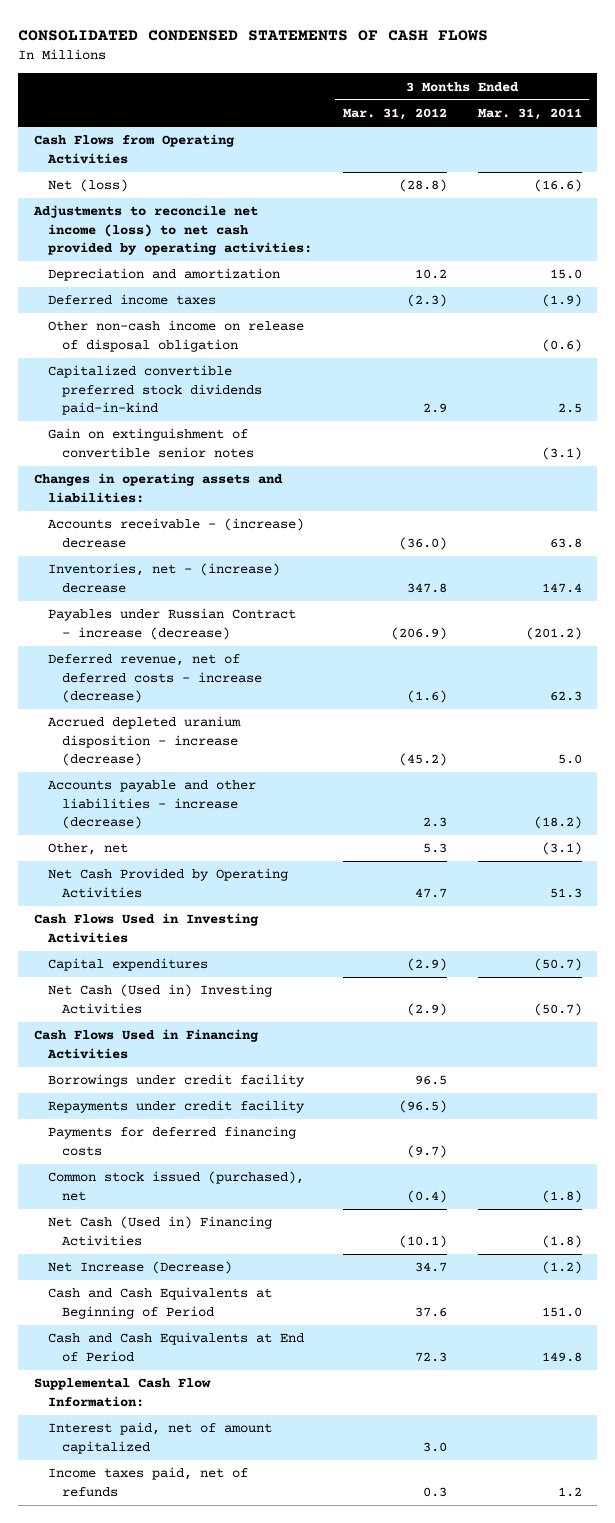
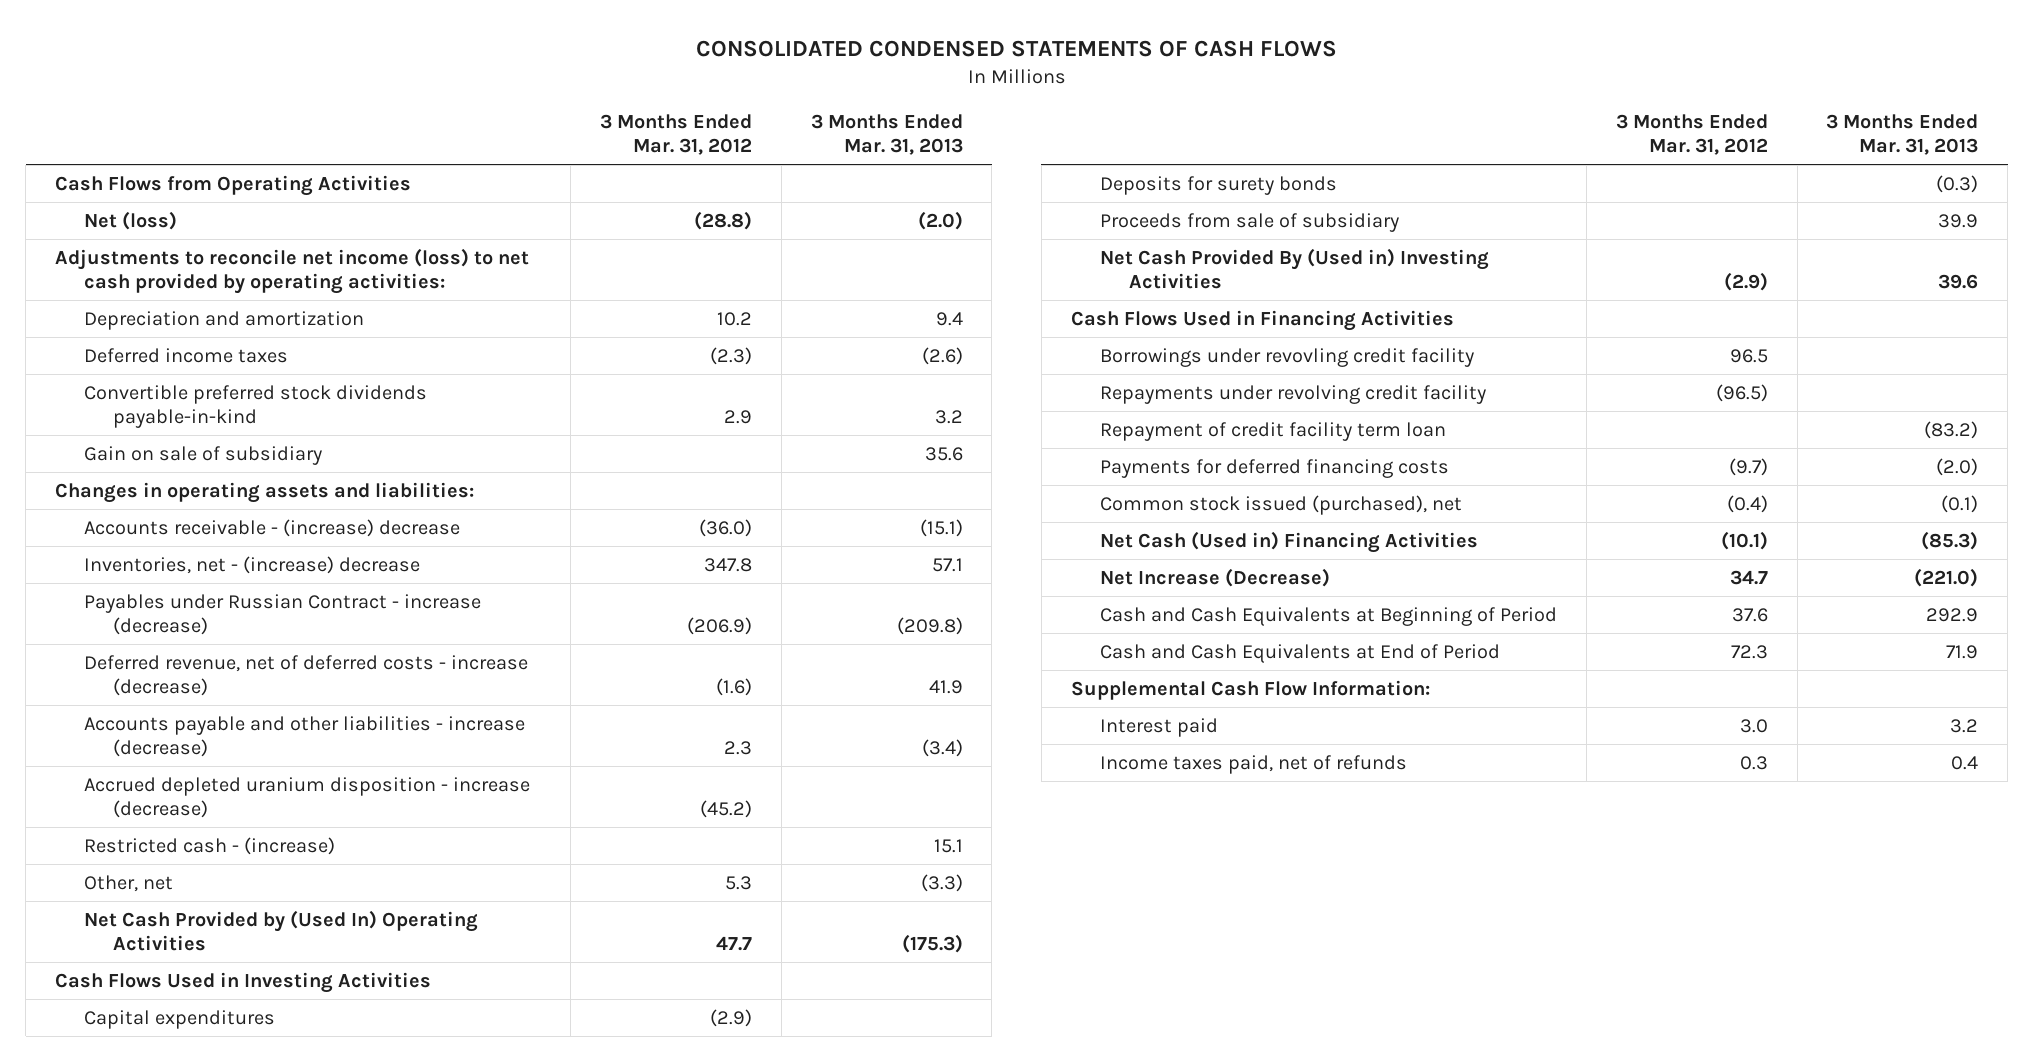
- | 3 Months Ended Mar. 31, 2012 | 3 Months Ended Mar. 31, 2011
+ | 3 Months Ended Mar. 31, 2012 | 3 Months Ended Mar. 31, 2013
- Other non-cash income on release of disposal obligation | | (0.6)
- Capitalized convertible preferred stock dividends paid-in-kind | 2.9 | 2.5
- Gain on extinguishment of convertible senior notes | | (3.1)
+ Convertible preferred stock dividends payable-in-kind | 2.9 | 3.2
+ Gain on sale of subsidiary | | 35.6
moved down: Accrued depleted uranium disposition - increase (decrease) | (45.2) |
+ Restricted cash - (increase) | | 15.1
- Net Cash Provided by Operating Activities | 47.7 | 51.3
+ Net Cash Provided by (Used In) Operating Activities | 47.7 | (175.3)
- Net Cash (Used in) Investing Activities | (2.9) | (50.7)
+ Deposits for surety bonds | | (0.3)
+ Proceeds from sale of subsidiary | | 39.9
+ Net Cash Provided By (Used in) Investing Activities | (2.9) | 39.6
- Borrowings under credit facility | 96.5 |
- Repayments under credit facility | (96.5) |
+ Borrowings under revovling credit facility | 96.5 |
+ Repayments under revolving credit facility | (96.5) |
+ Repayment of credit facility term loan | | (83.2)
- Interest paid, net of amount capitalized | 3.0 |
+ Interest paid | 3.0 | 3.2

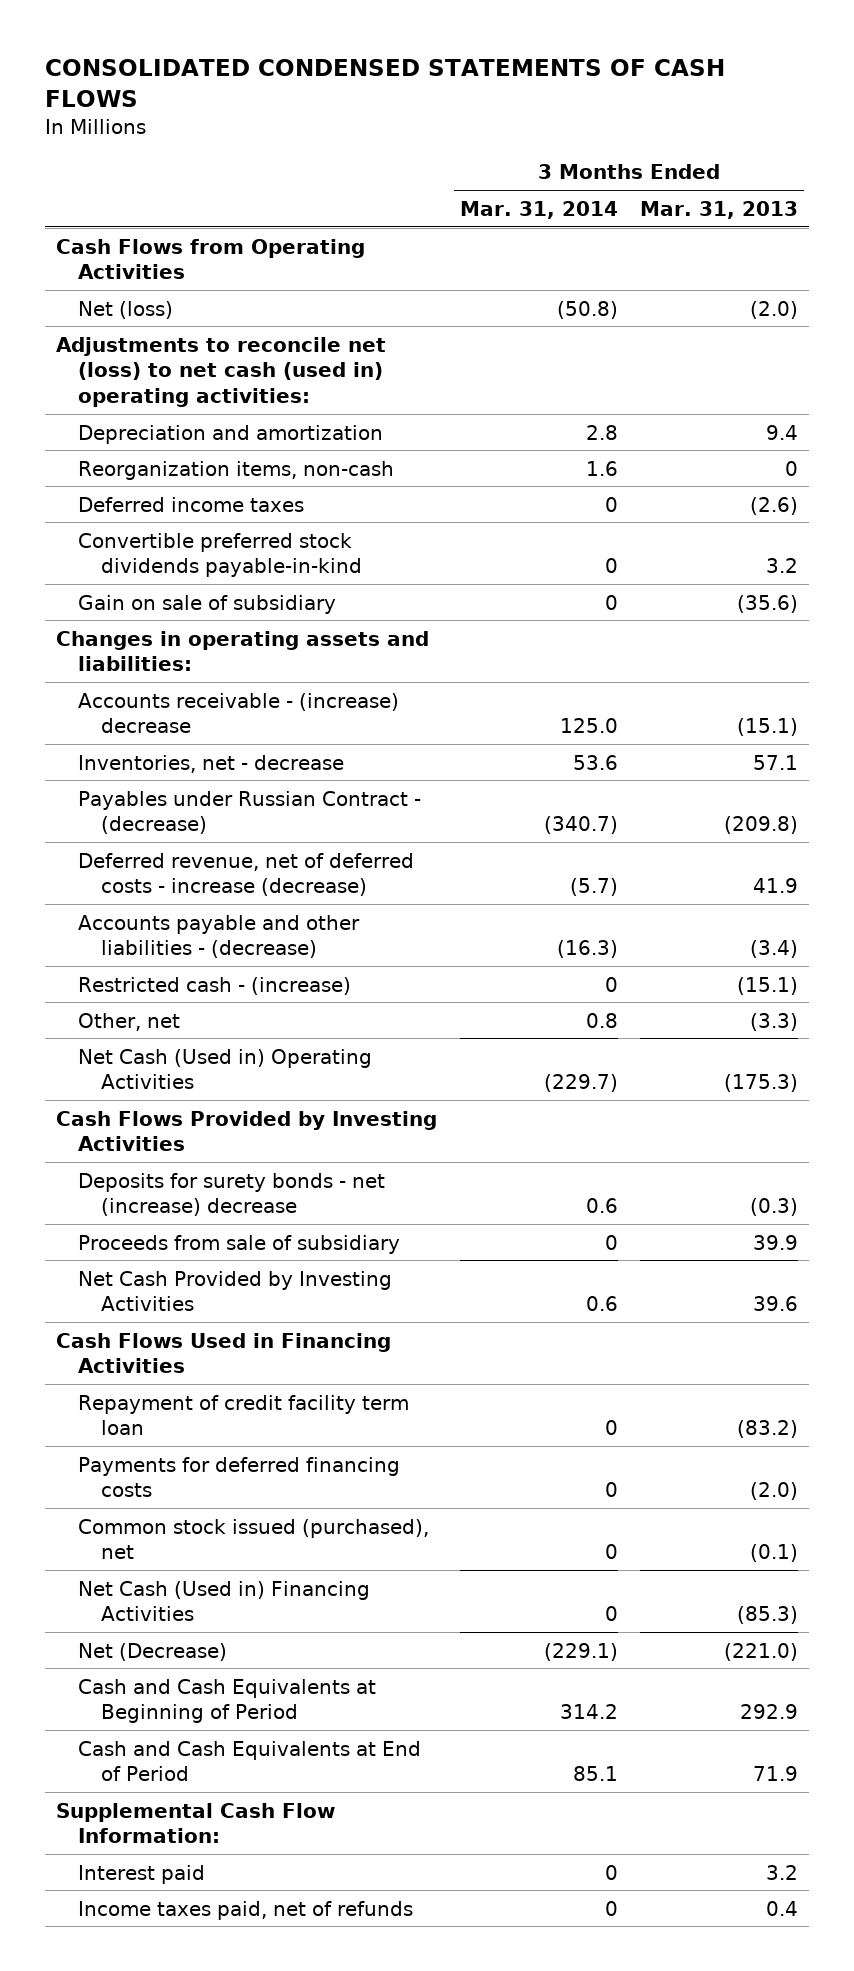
- | 3 Months Ended Mar. 31, 2012 | 3 Months Ended Mar. 31, 2013
+ | 3 Months Ended Mar. 31, 2014 | 3 Months Ended Mar. 31, 2013
- Adjustments to reconcile net income (loss) to net cash provided by operating activities:
+ Adjustments to reconcile net (loss) to net cash (used in) operating activities:
+ Reorganization items, non-cash | 1.6 | 0
- Gain on sale of subsidiary | | 35.6
+ Gain on sale of subsidiary | 0 | (35.6)
- Inventories, net - (increase) decrease | 347.8 | 57.1
- Payables under Russian Contract - increase (decrease) | (206.9) | (209.8)
+ Inventories, net - decrease | 53.6 | 57.1
+ Payables under Russian Contract - (decrease) | (340.7) | (209.8)
- Accounts payable and other liabilities - increase (decrease) | 2.3 | (3.4)
- Accrued depleted uranium disposition - increase (decrease) | (45.2) |
- Restricted cash - (increase) | | 15.1
+ Accounts payable and other liabilities - (decrease) | (16.3) | (3.4)
+ Restricted cash - (increase) | 0 | (15.1)
- Net Cash Provided by (Used In) Operating Activities | 47.7 | (175.3)
- Cash Flows Used in Investing Activities
- Capital expenditures | (2.9) |
- Deposits for surety bonds | | (0.3)
+ Net Cash (Used in) Operating Activities | (229.7) | (175.3)
+ Cash Flows Provided by Investing Activities
+ Deposits for surety bonds - net (increase) decrease | 0.6 | (0.3)
- Net Cash Provided By (Used in) Investing Activities | (2.9) | 39.6
+ Net Cash Provided by Investing Activities | 0.6 | 39.6
- Borrowings under revovling credit facility | 96.5 |
- Repayments under revolving credit facility | (96.5) |
- Net Increase (Decrease) | 34.7 | (221.0)
+ Net (Decrease) | (229.1) | (221.0)

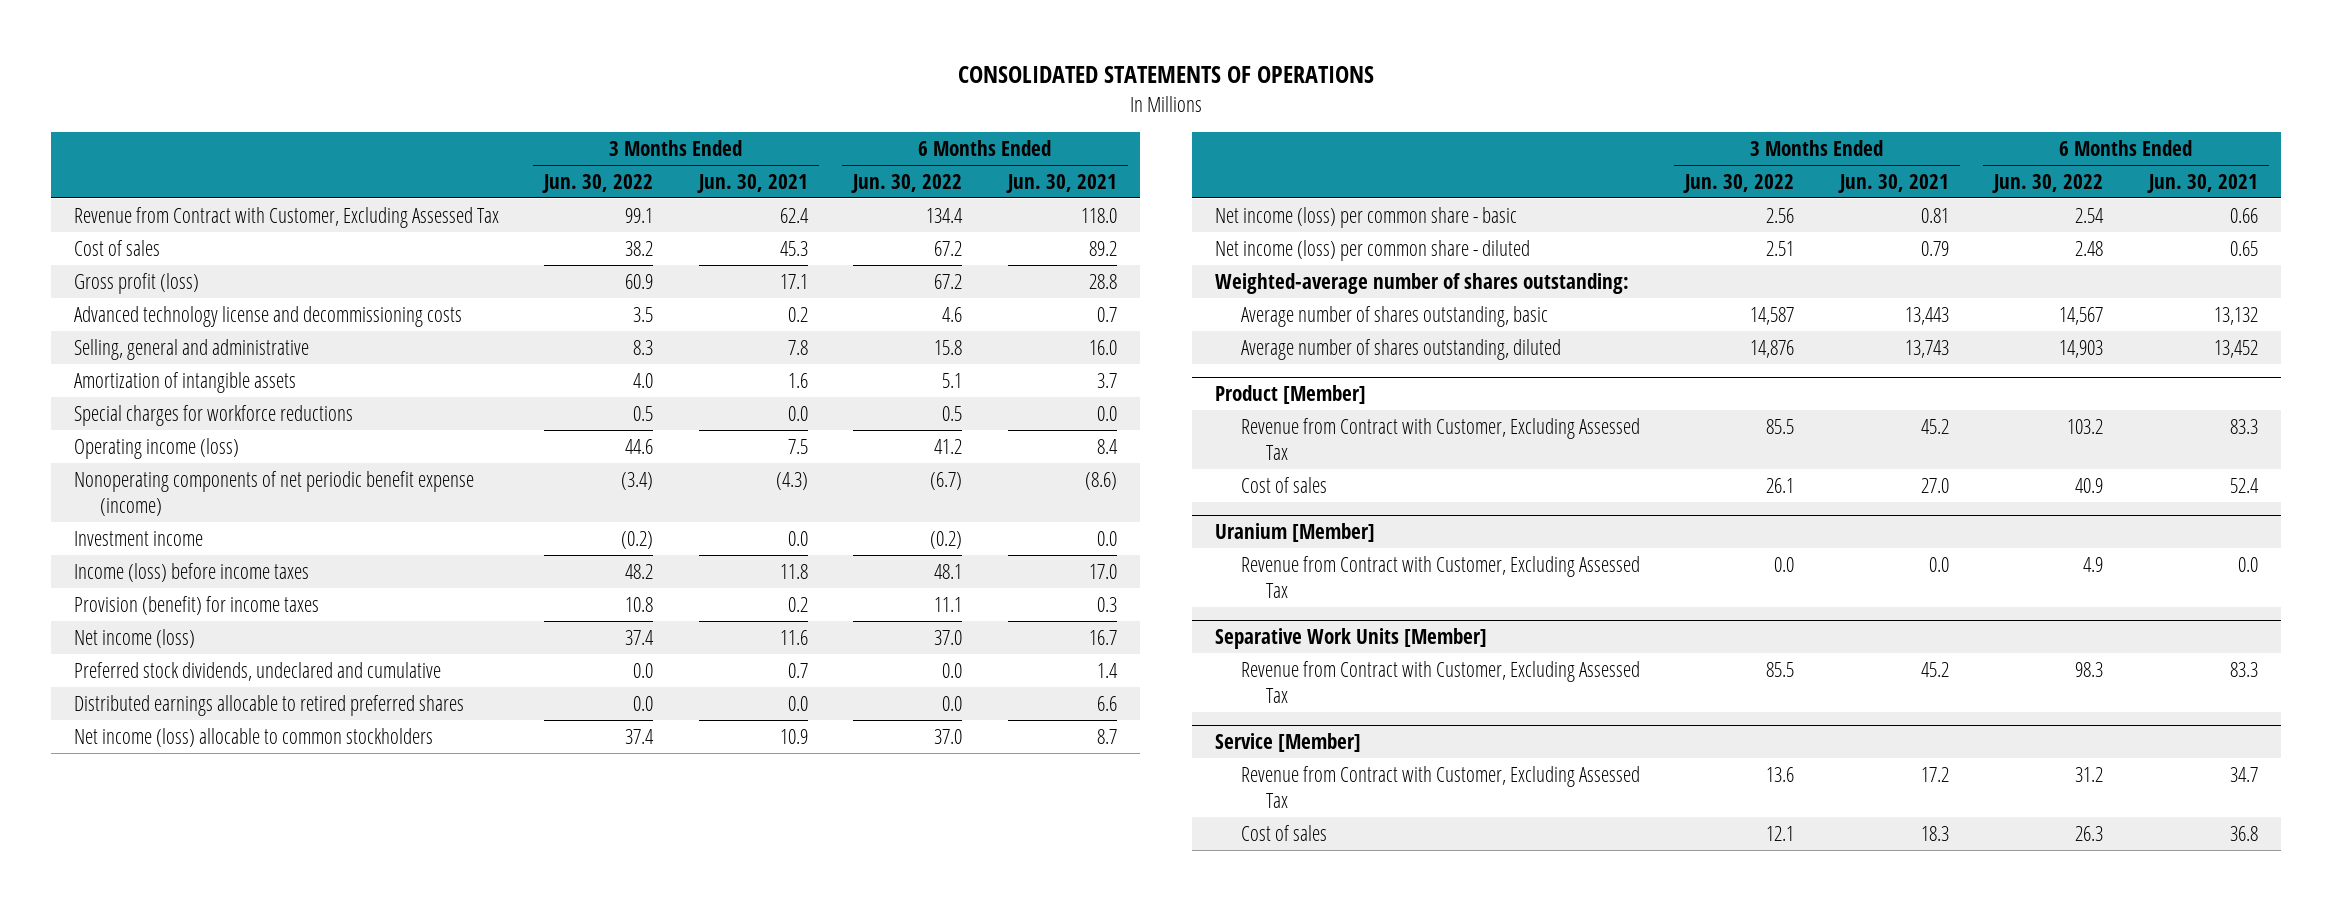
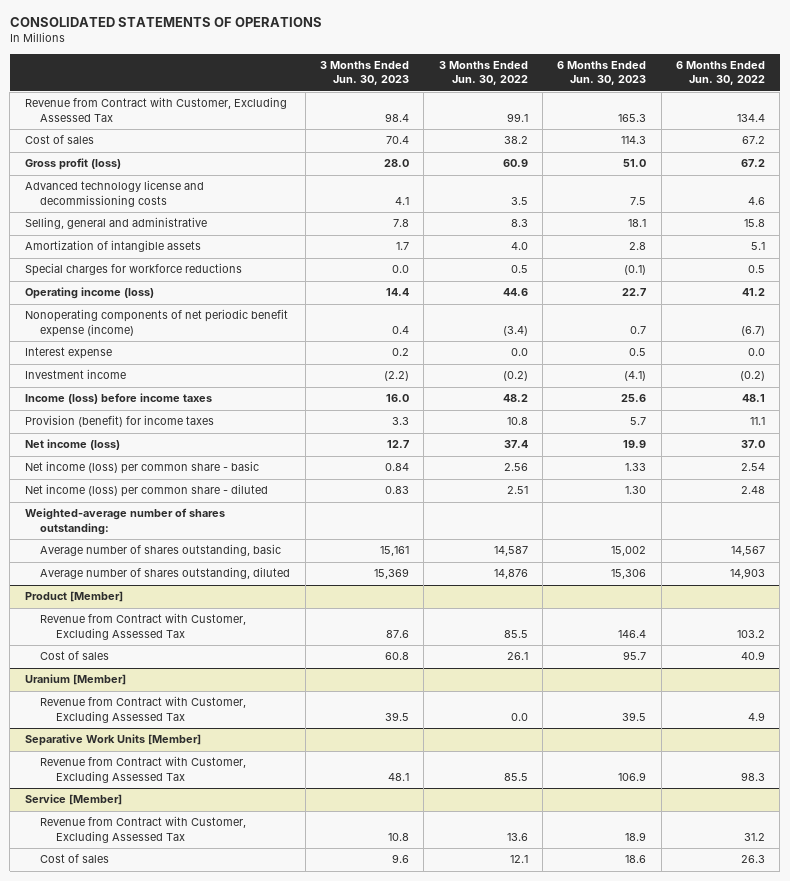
- | 3 Months Ended Jun. 30, 2022 | 3 Months Ended Jun. 30, 2021 | 6 Months Ended Jun. 30, 2022 | 6 Months Ended Jun. 30, 2021
+ | 3 Months Ended Jun. 30, 2023 | 3 Months Ended Jun. 30, 2022 | 6 Months Ended Jun. 30, 2023 | 6 Months Ended Jun. 30, 2022
+ Interest expense | 0.2 | 0.0 | 0.5 | 0.0
- Preferred stock dividends, undeclared and cumulative | 0.0 | 0.7 | 0.0 | 1.4
- Distributed earnings allocable to retired preferred shares | 0.0 | 0.0 | 0.0 | 6.6
- Net income (loss) allocable to common stockholders | 37.4 | 10.9 | 37.0 | 8.7

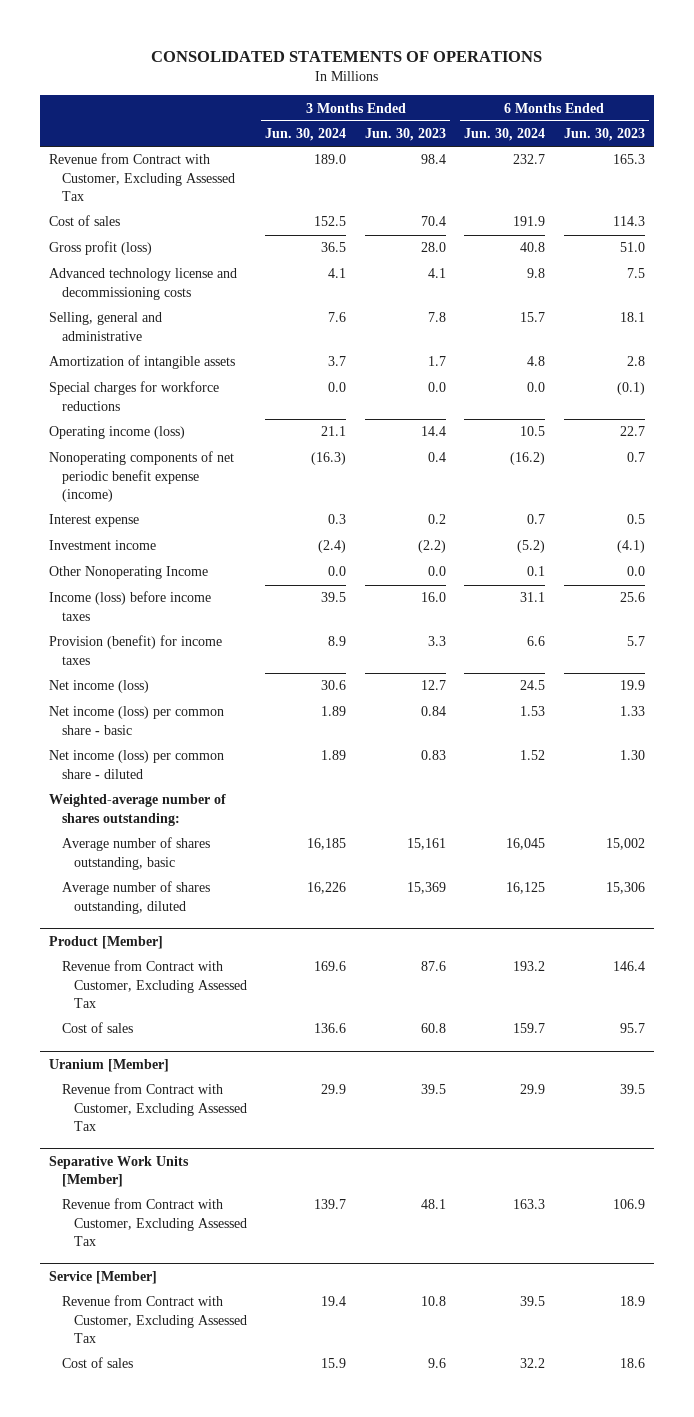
- | 3 Months Ended Jun. 30, 2023 | 3 Months Ended Jun. 30, 2022 | 6 Months Ended Jun. 30, 2023 | 6 Months Ended Jun. 30, 2022
+ | 3 Months Ended Jun. 30, 2024 | 3 Months Ended Jun. 30, 2023 | 6 Months Ended Jun. 30, 2024 | 6 Months Ended Jun. 30, 2023
+ Other Nonoperating Income | 0.0 | 0.0 | 0.1 | 0.0

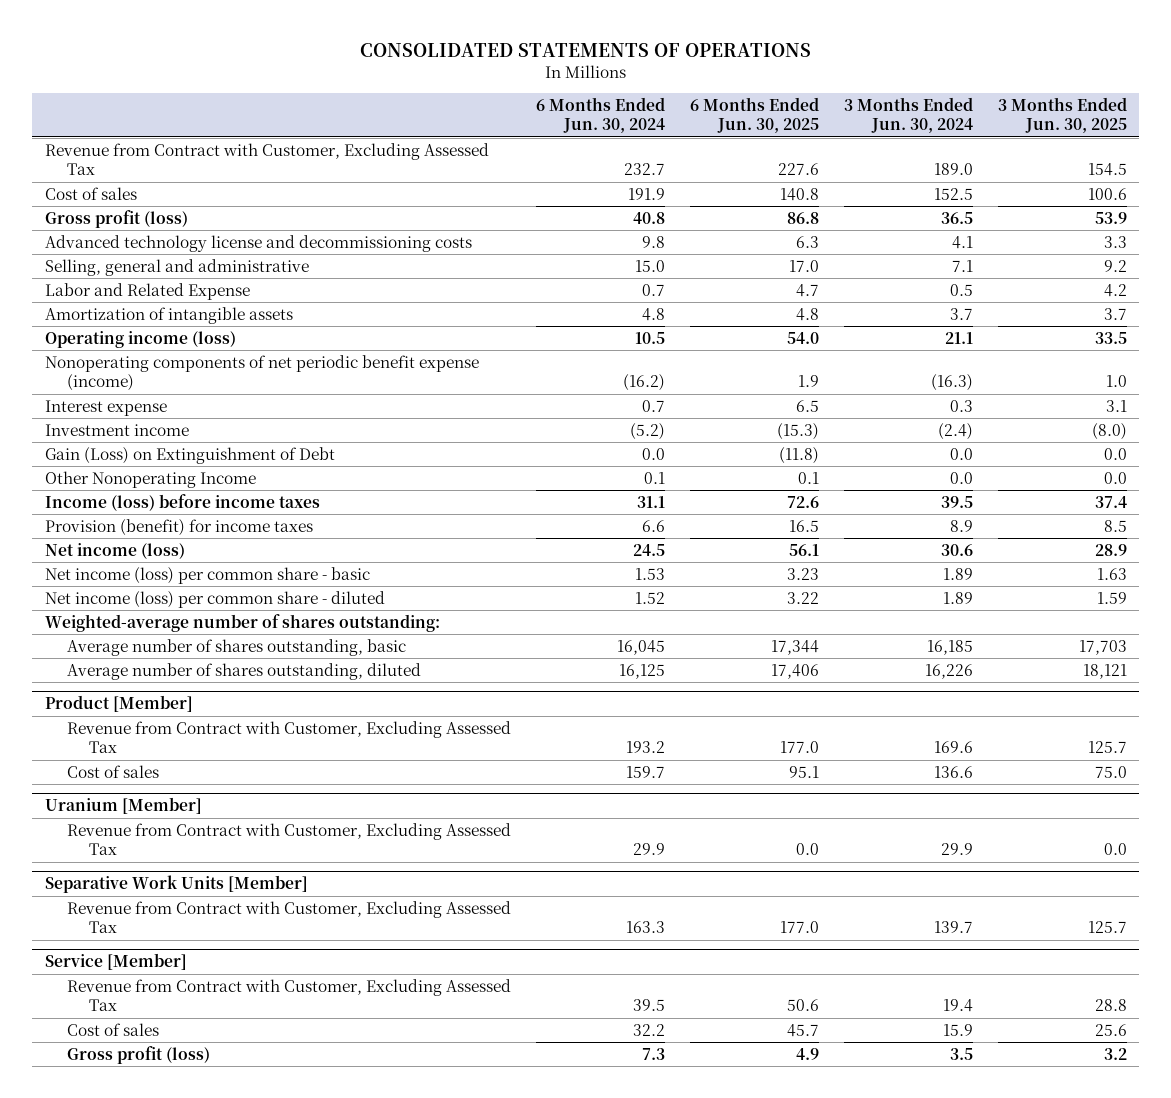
- | 3 Months Ended Jun. 30, 2024 | 3 Months Ended Jun. 30, 2023 | 6 Months Ended Jun. 30, 2024 | 6 Months Ended Jun. 30, 2023
+ | 6 Months Ended Jun. 30, 2024 | 6 Months Ended Jun. 30, 2025 | 3 Months Ended Jun. 30, 2024 | 3 Months Ended Jun. 30, 2025
- Selling, general and administrative | 7.6 | 7.8 | 15.7 | 18.1
+ Selling, general and administrative | 15.0 | 17.0 | 7.1 | 9.2
+ Labor and Related Expense | 0.7 | 4.7 | 0.5 | 4.2
- Special charges for workforce reductions | 0.0 | 0.0 | 0.0 | (0.1)
+ Gain (Loss) on Extinguishment of Debt | 0.0 | (11.8) | 0.0 | 0.0
@ Service [Member]
+ Gross profit (loss) | 7.3 | 4.9 | 3.5 | 3.2

